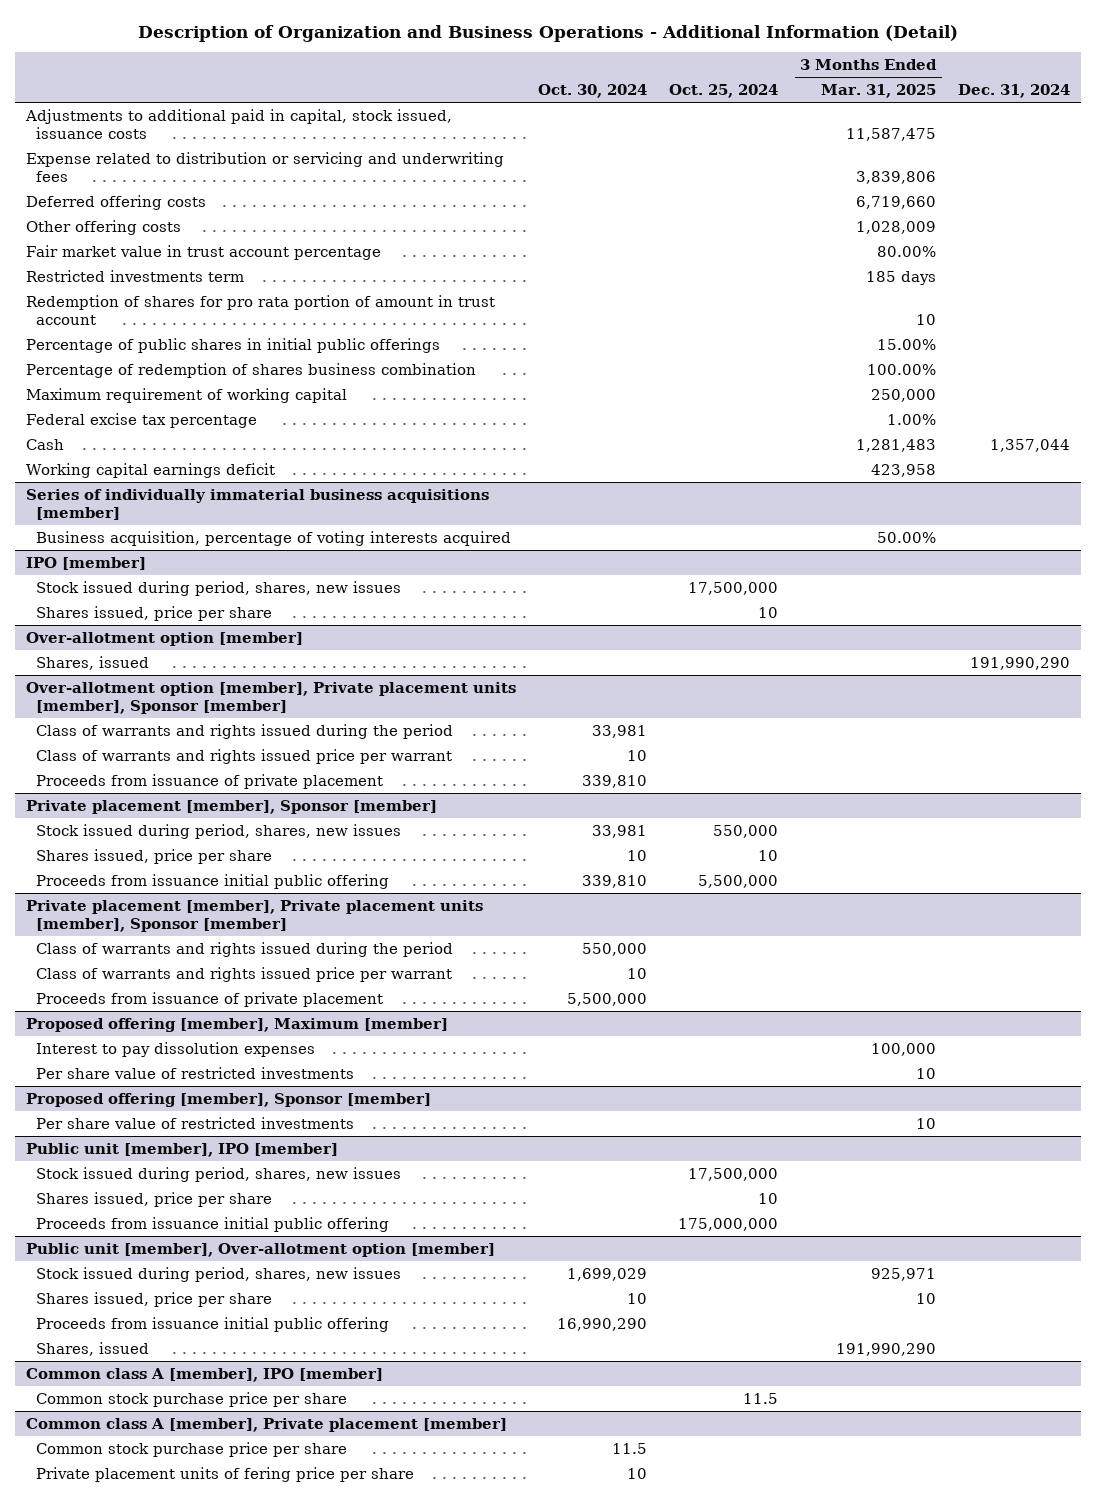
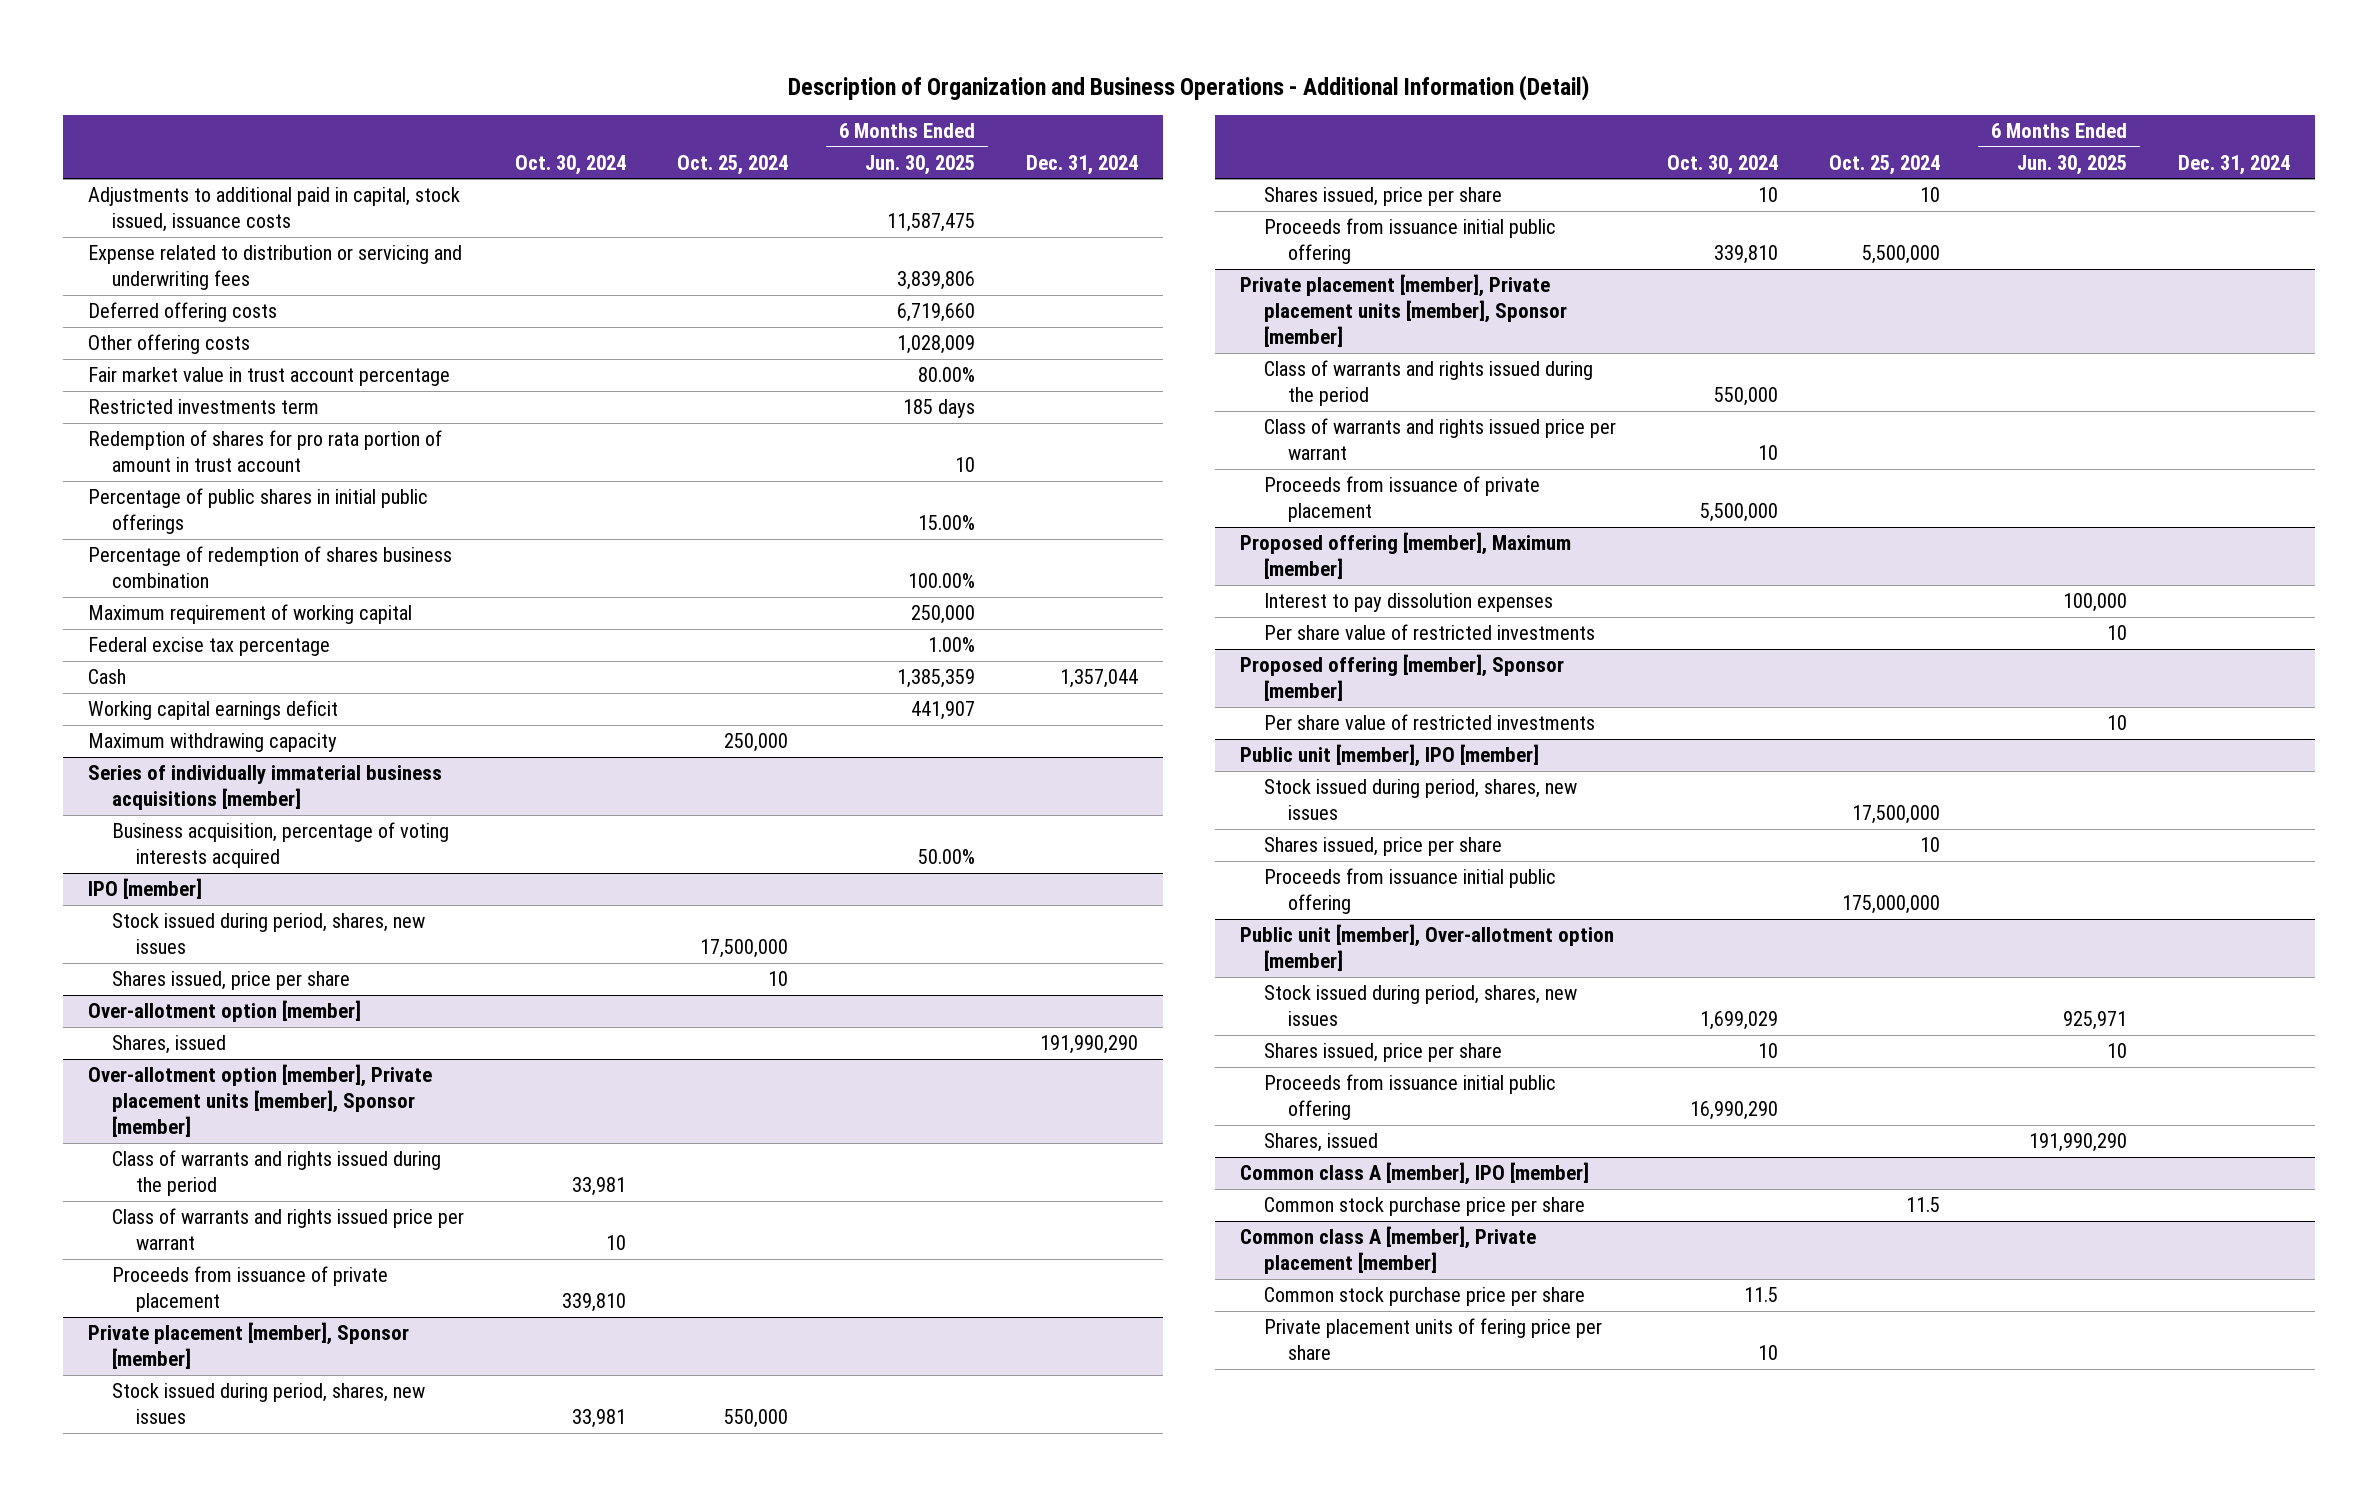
- | Oct. 30, 2024 | Oct. 25, 2024 | 3 Months Ended Mar. 31, 2025 | Dec. 31, 2024
+ | Oct. 30, 2024 | Oct. 25, 2024 | 6 Months Ended Jun. 30, 2025 | Dec. 31, 2024
+ Maximum withdrawing capacity | | 250,000 | |

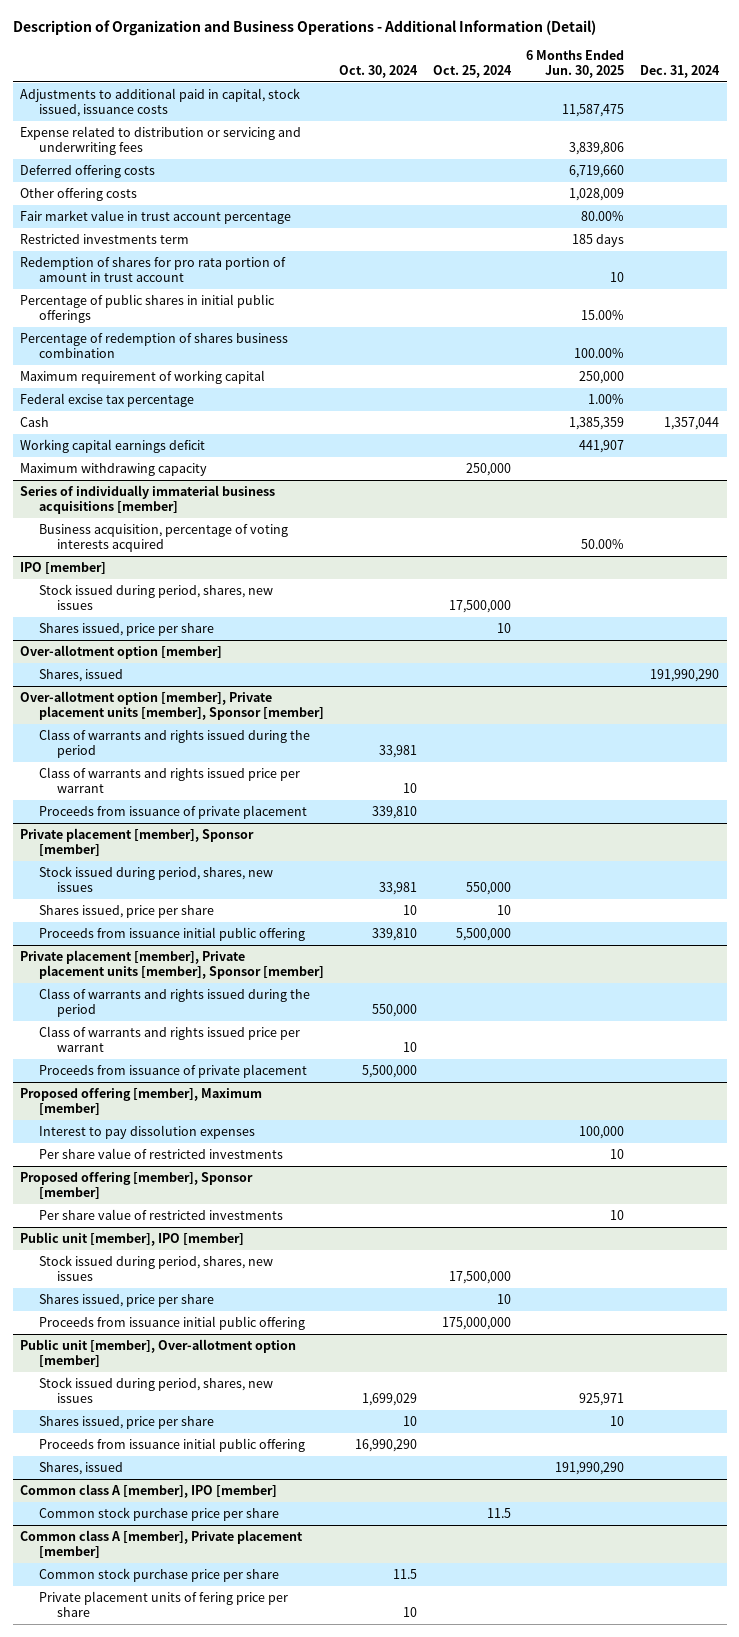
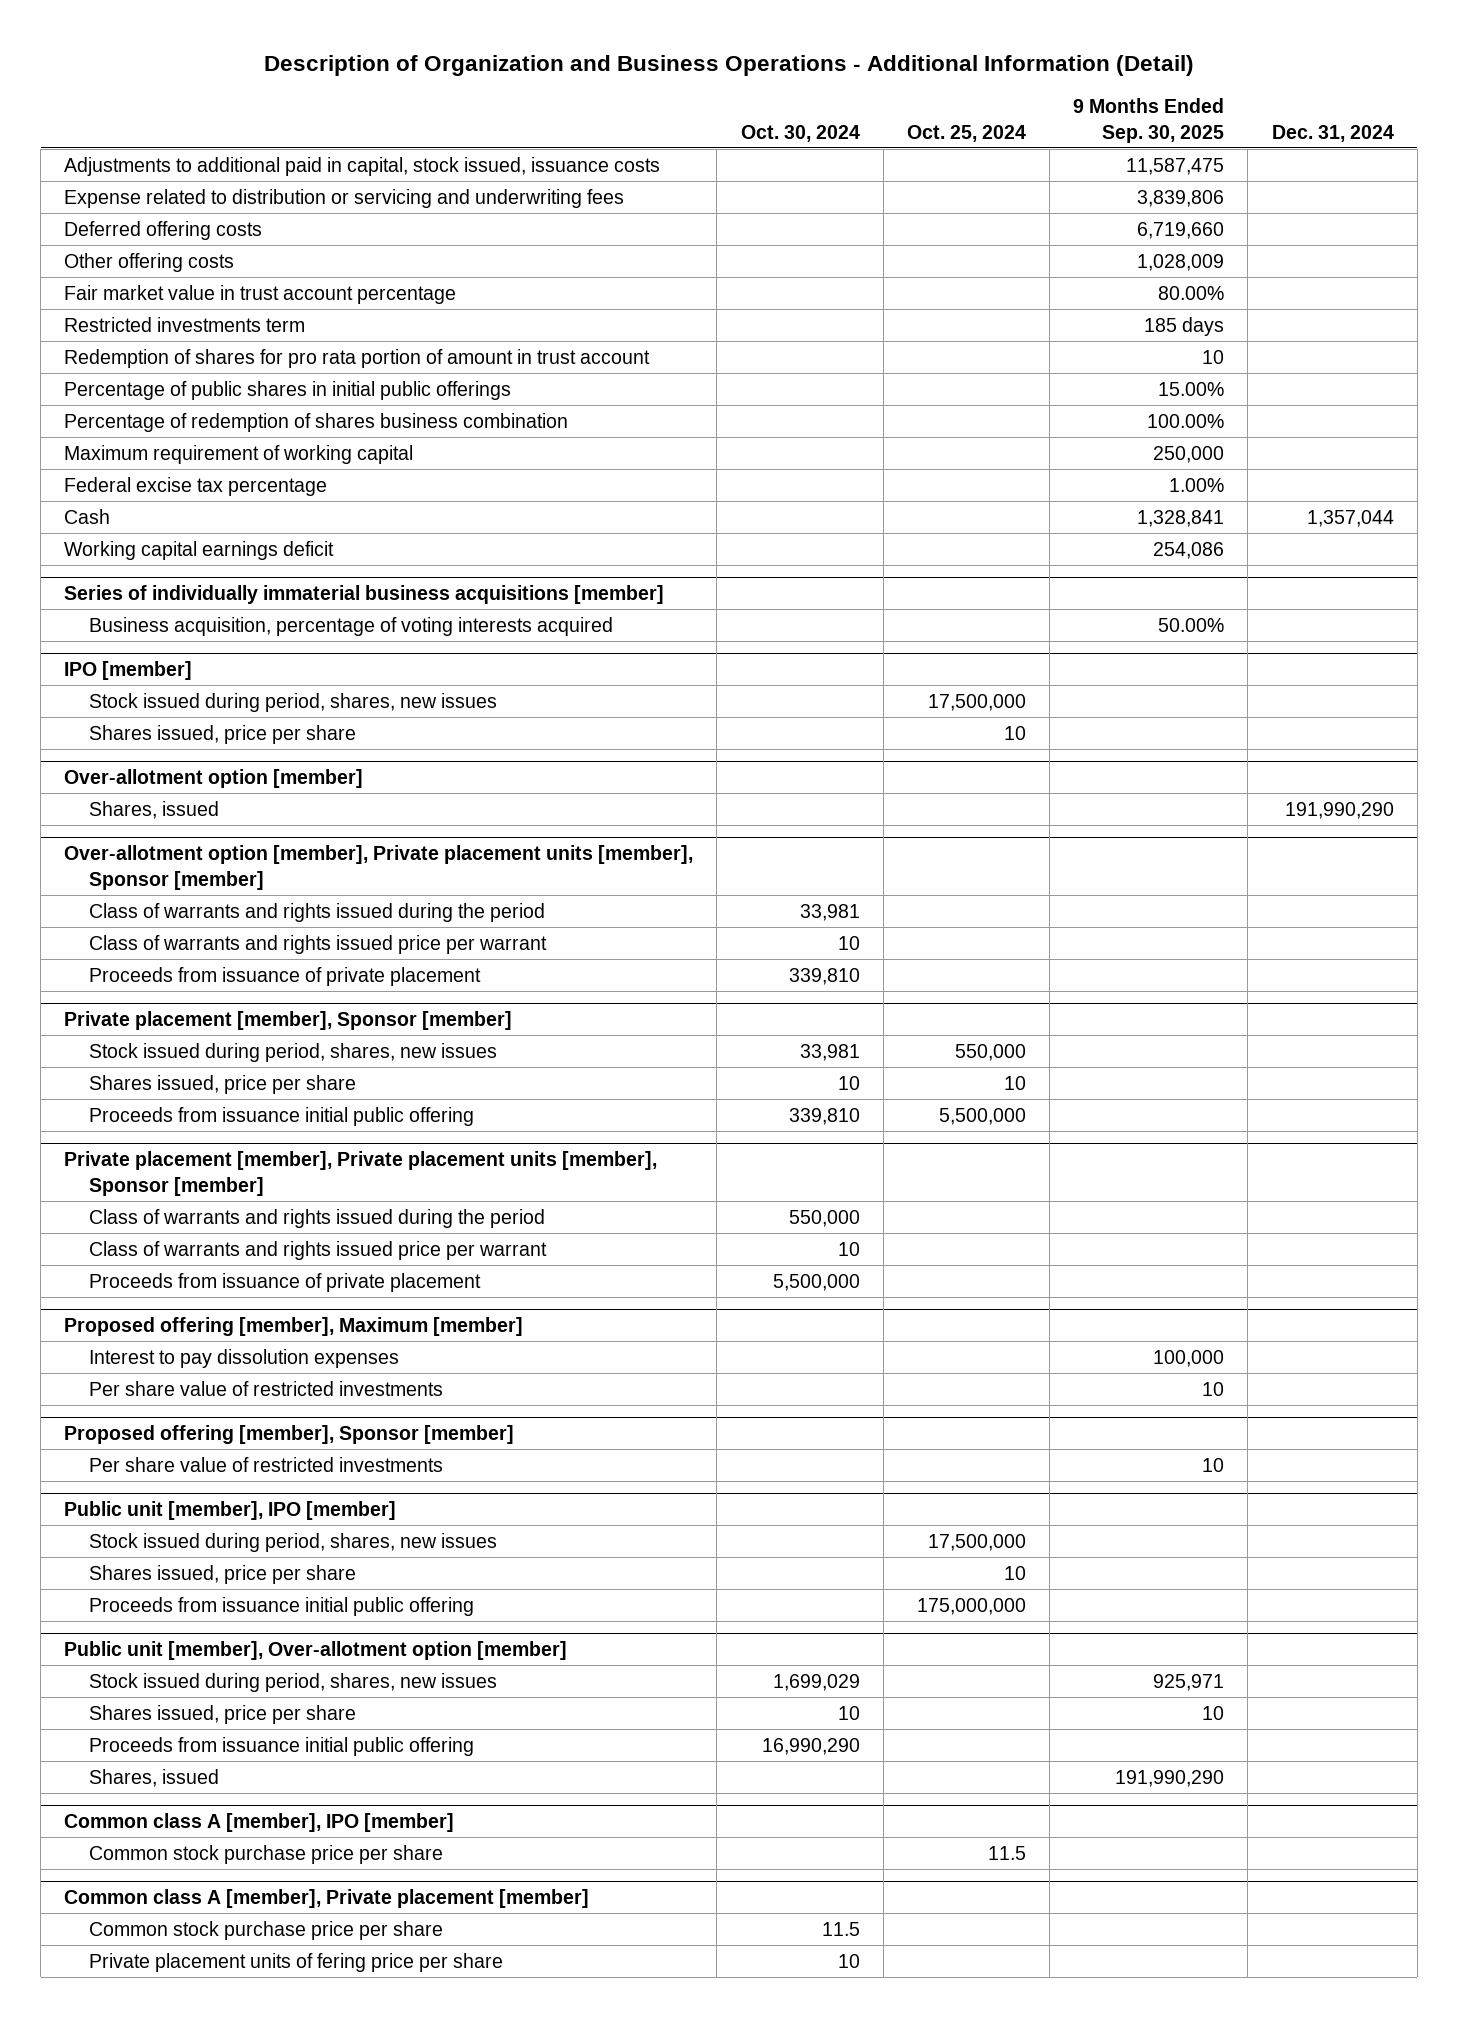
- | Oct. 30, 2024 | Oct. 25, 2024 | 6 Months Ended Jun. 30, 2025 | Dec. 31, 2024
+ | Oct. 30, 2024 | Oct. 25, 2024 | 9 Months Ended Sep. 30, 2025 | Dec. 31, 2024
- Maximum withdrawing capacity | | 250,000 | |

